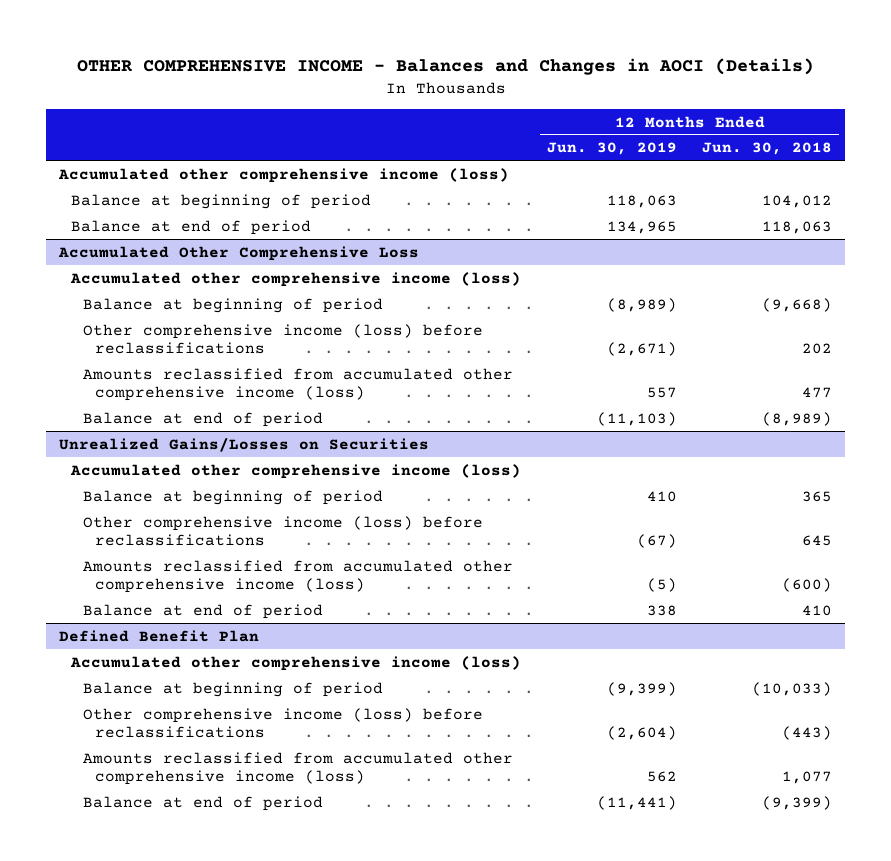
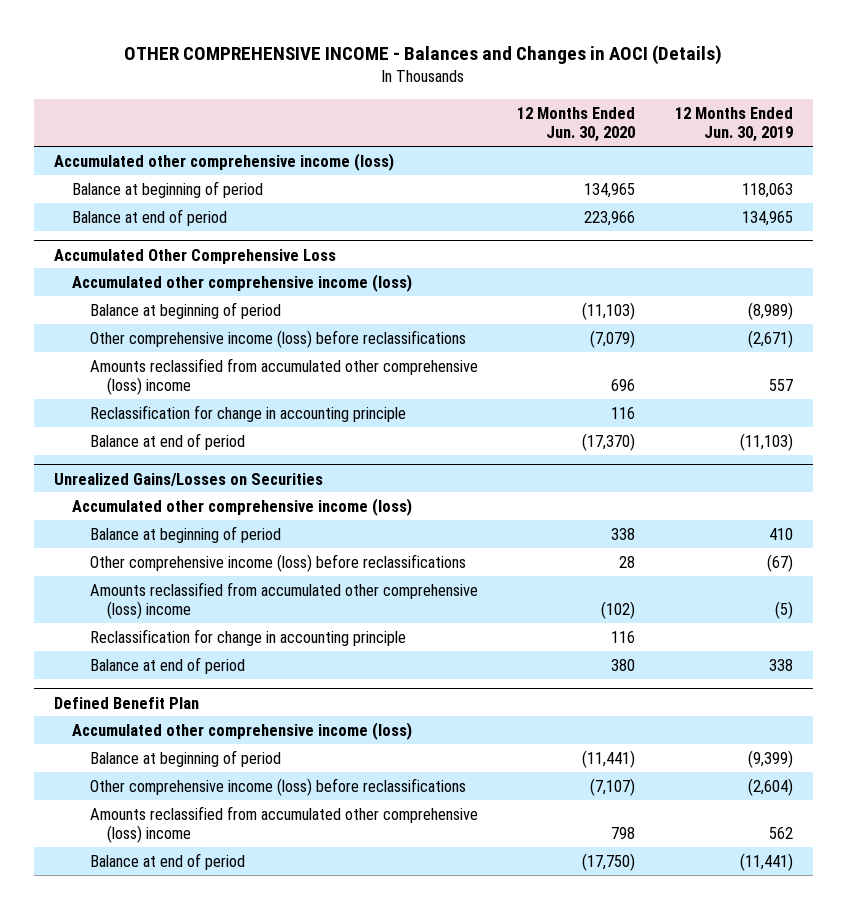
- | 12 Months Ended Jun. 30, 2019 | 12 Months Ended Jun. 30, 2018
+ | 12 Months Ended Jun. 30, 2020 | 12 Months Ended Jun. 30, 2019
@ Accumulated Other Comprehensive Loss
- Amounts reclassified from accumulated other comprehensive income (loss) | 557 | 477
+ Amounts reclassified from accumulated other comprehensive (loss) income | 696 | 557
+ Reclassification for change in accounting principle | 116 |
@ Unrealized Gains/Losses on Securities
- Amounts reclassified from accumulated other comprehensive income (loss) | (5) | (600)
+ Amounts reclassified from accumulated other comprehensive (loss) income | (102) | (5)
+ Reclassification for change in accounting principle | 116 |
@ Defined Benefit Plan
- Amounts reclassified from accumulated other comprehensive income (loss) | 562 | 1,077
+ Amounts reclassified from accumulated other comprehensive (loss) income | 798 | 562

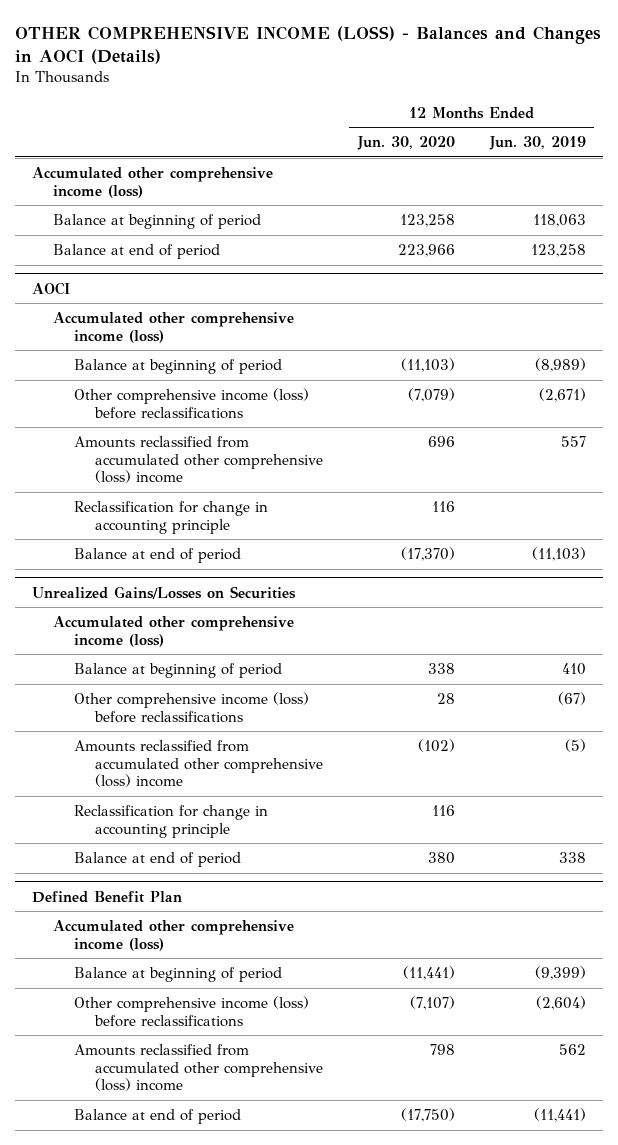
- OTHER COMPREHENSIVE INCOME - Balances and Changes in AOCI (Details)
+ OTHER COMPREHENSIVE INCOME (LOSS) - Balances and Changes in AOCI (Details)
- Balance at beginning of period | 134,965 | 118,063
- Balance at end of period | 223,966 | 134,965
- Accumulated Other Comprehensive Loss
+ Balance at beginning of period | 123,258 | 118,063
+ Balance at end of period | 223,966 | 123,258
+ AOCI

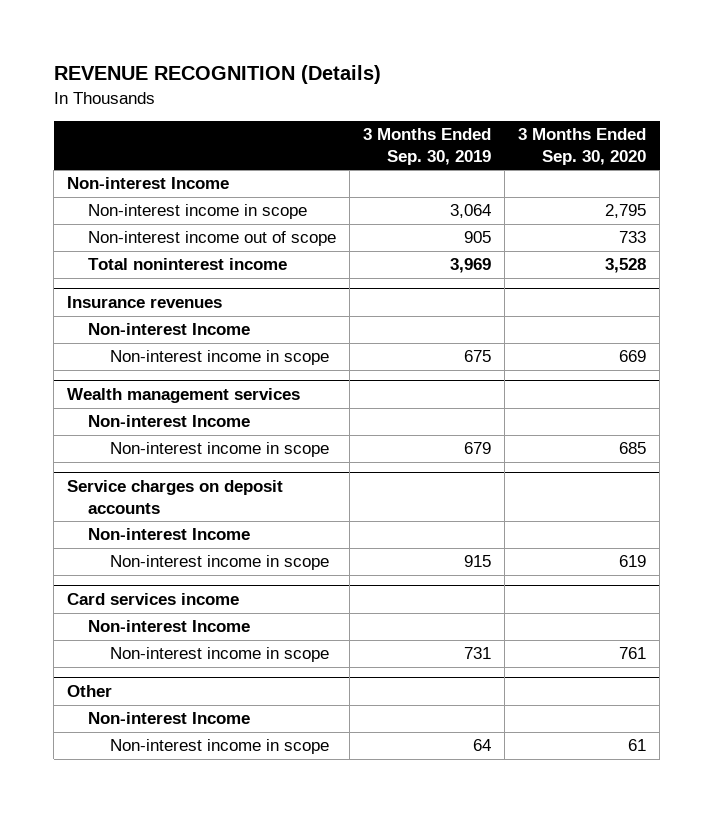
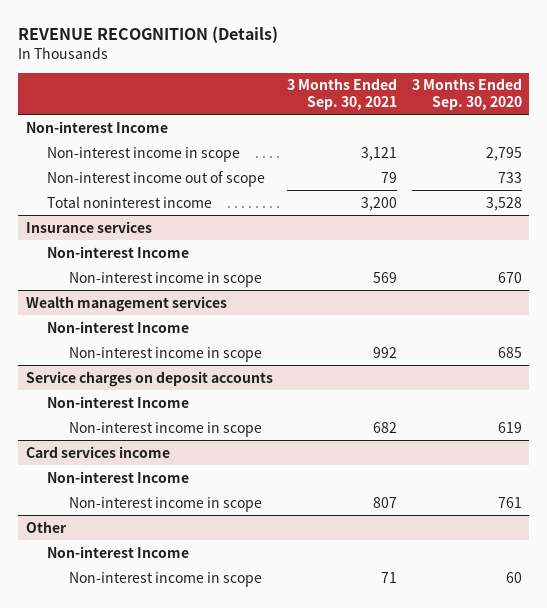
- | 3 Months Ended Sep. 30, 2019 | 3 Months Ended Sep. 30, 2020
+ | 3 Months Ended Sep. 30, 2021 | 3 Months Ended Sep. 30, 2020
- Insurance revenues
+ Insurance services
- Non-interest income in scope | 675 | 669
+ Non-interest income in scope | 569 | 670
@ Other
- Non-interest income in scope | 64 | 61
+ Non-interest income in scope | 71 | 60

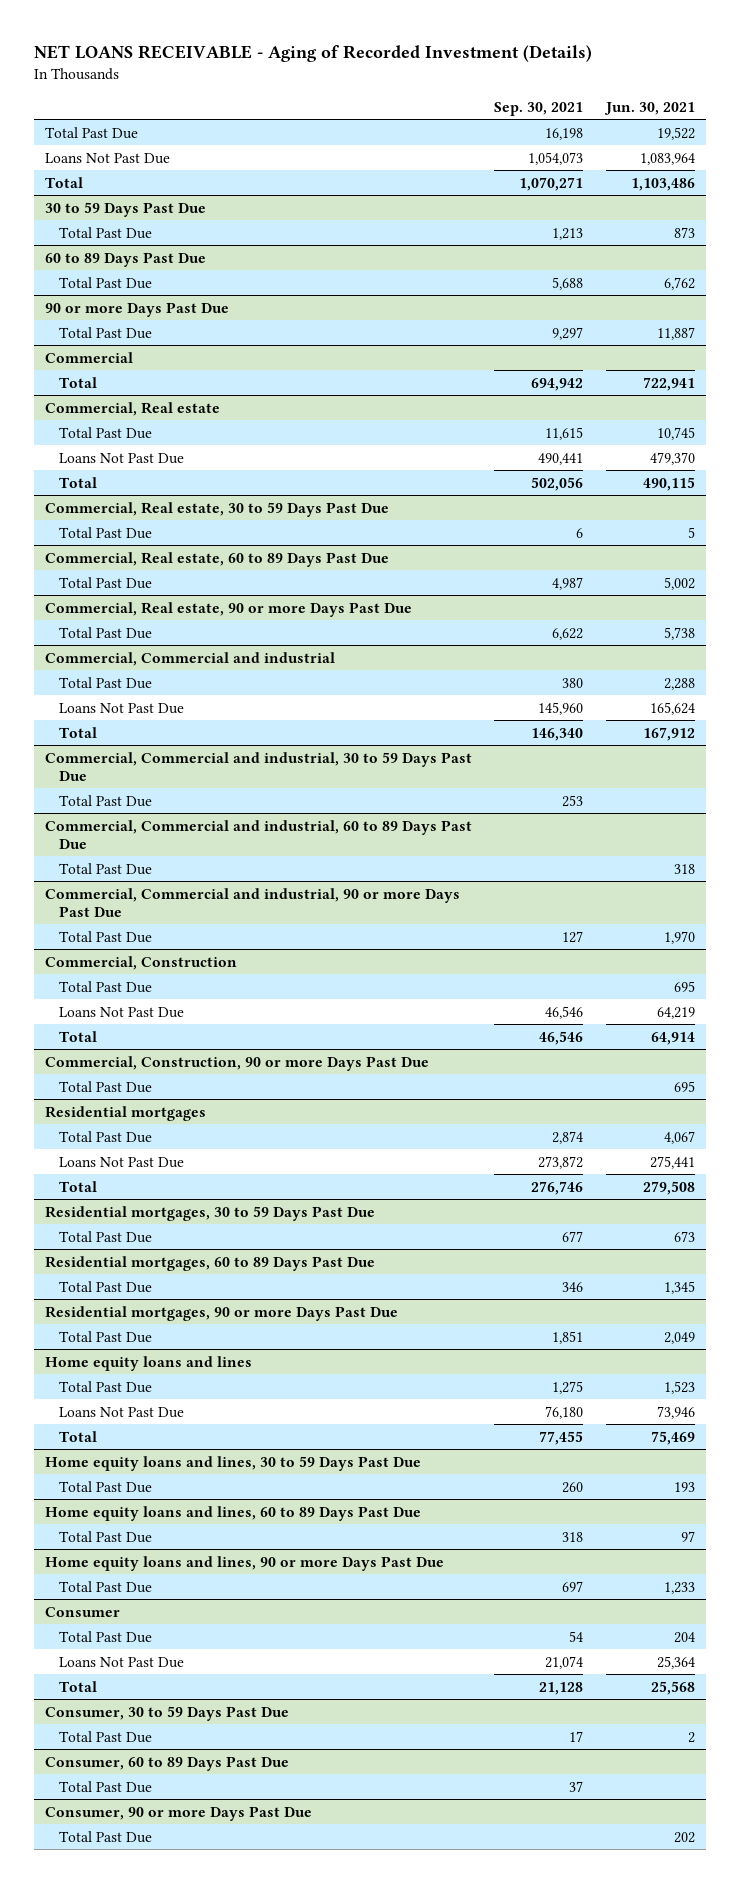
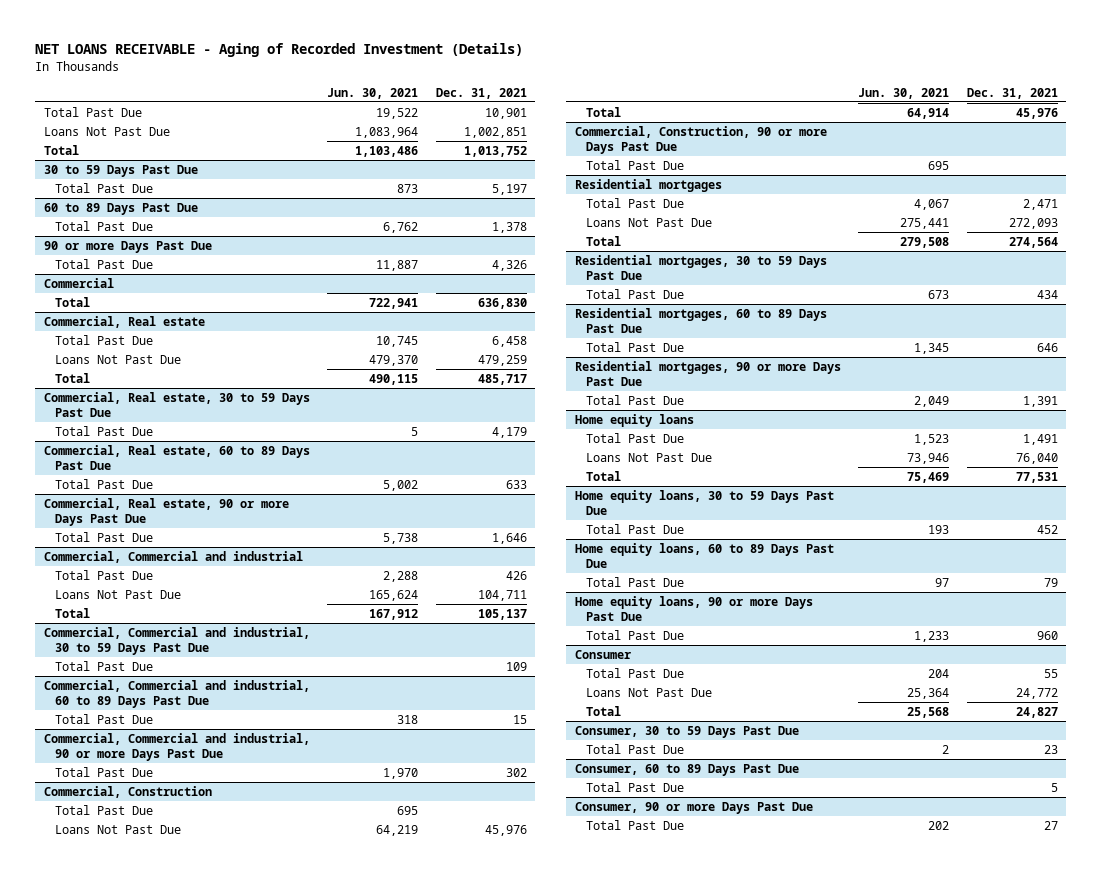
- | Sep. 30, 2021 | Jun. 30, 2021
+ | Jun. 30, 2021 | Dec. 31, 2021
- Home equity loans and lines
+ Home equity loans
- Home equity loans and lines, 30 to 59 Days Past Due
+ Home equity loans, 30 to 59 Days Past Due
- Home equity loans and lines, 60 to 89 Days Past Due
+ Home equity loans, 60 to 89 Days Past Due
- Home equity loans and lines, 90 or more Days Past Due
+ Home equity loans, 90 or more Days Past Due

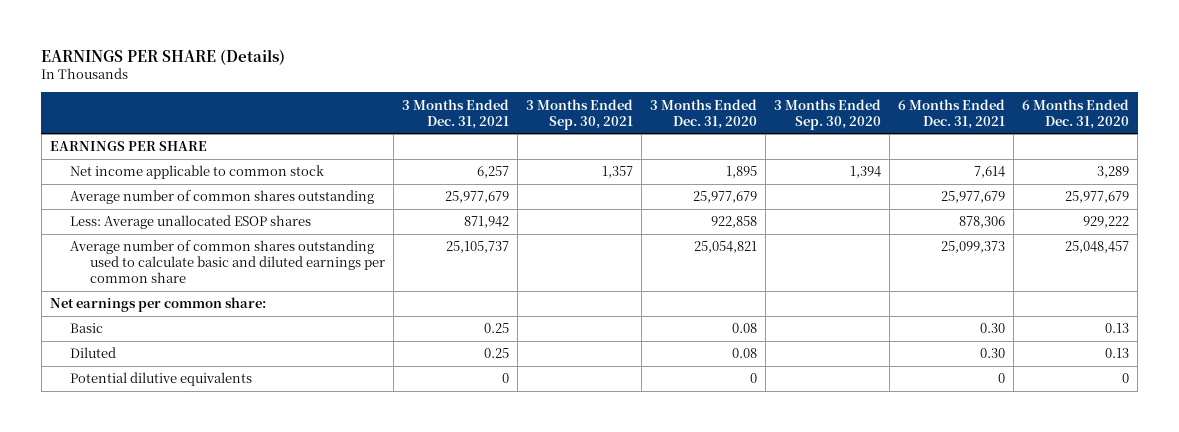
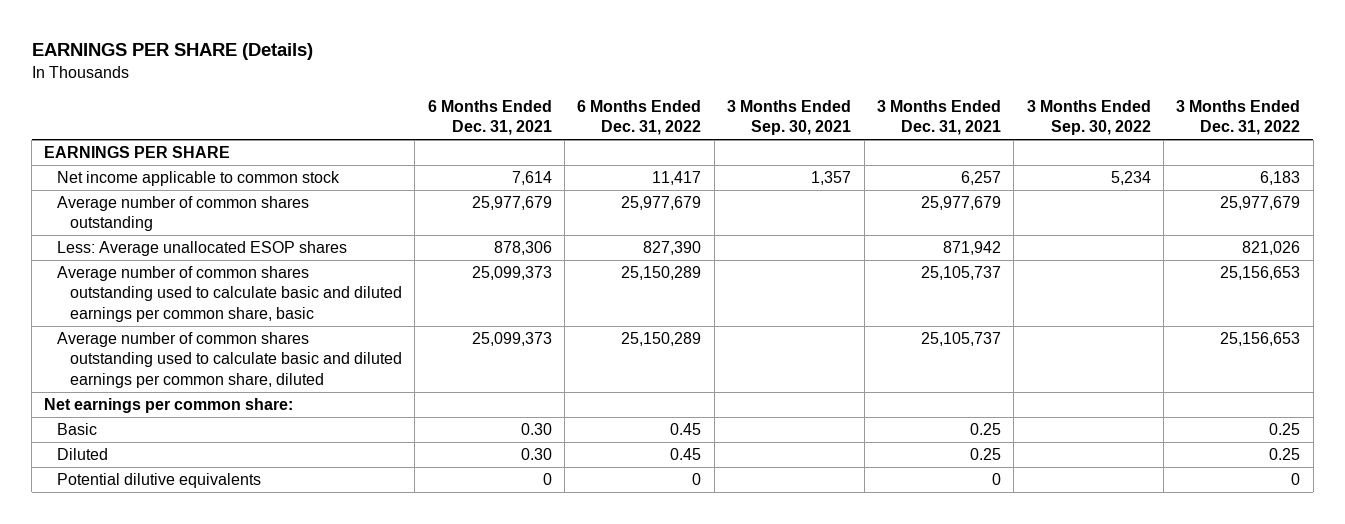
- | 3 Months Ended Dec. 31, 2021 | 3 Months Ended Sep. 30, 2021 | 3 Months Ended Dec. 31, 2020 | 3 Months Ended Sep. 30, 2020 | 6 Months Ended Dec. 31, 2021 | 6 Months Ended Dec. 31, 2020
+ | 6 Months Ended Dec. 31, 2021 | 6 Months Ended Dec. 31, 2022 | 3 Months Ended Sep. 30, 2021 | 3 Months Ended Dec. 31, 2021 | 3 Months Ended Sep. 30, 2022 | 3 Months Ended Dec. 31, 2022
- Average number of common shares outstanding used to calculate basic and diluted earnings per common share | 25,105,737 | | 25,054,821 | | 25,099,373 | 25,048,457
+ Average number of common shares outstanding used to calculate basic and diluted earnings per common share, basic | 25,099,373 | 25,150,289 | | 25,105,737 | | 25,156,653
+ Average number of common shares outstanding used to calculate basic and diluted earnings per common share, diluted | 25,099,373 | 25,150,289 | | 25,105,737 | | 25,156,653

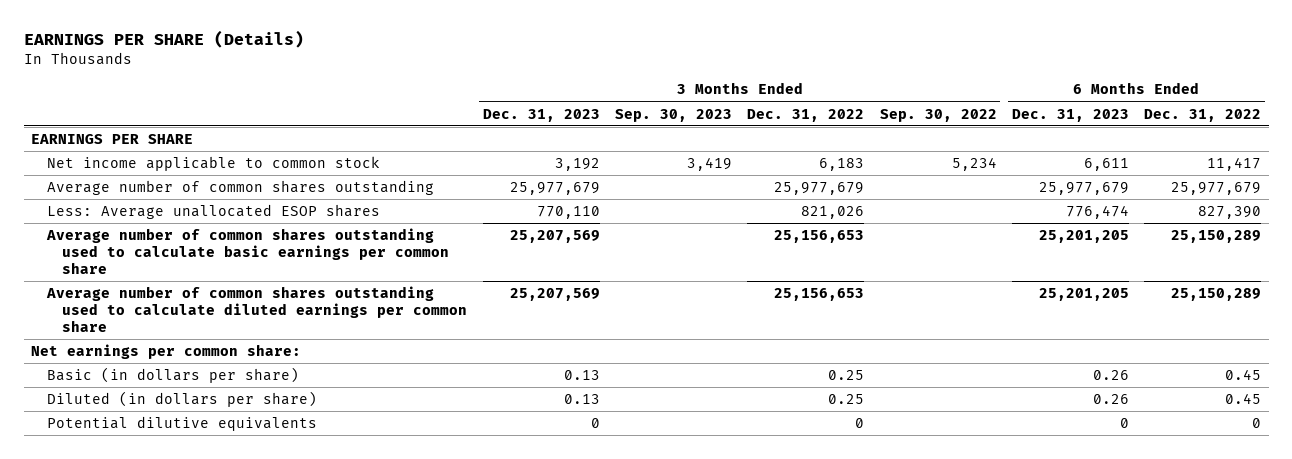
- | 6 Months Ended Dec. 31, 2021 | 6 Months Ended Dec. 31, 2022 | 3 Months Ended Sep. 30, 2021 | 3 Months Ended Dec. 31, 2021 | 3 Months Ended Sep. 30, 2022 | 3 Months Ended Dec. 31, 2022
+ | 3 Months Ended Dec. 31, 2023 | 3 Months Ended Sep. 30, 2023 | 3 Months Ended Dec. 31, 2022 | 3 Months Ended Sep. 30, 2022 | 6 Months Ended Dec. 31, 2023 | 6 Months Ended Dec. 31, 2022
- Average number of common shares outstanding used to calculate basic and diluted earnings per common share, basic | 25,099,373 | 25,150,289 | | 25,105,737 | | 25,156,653
- Average number of common shares outstanding used to calculate basic and diluted earnings per common share, diluted | 25,099,373 | 25,150,289 | | 25,105,737 | | 25,156,653
+ Average number of common shares outstanding used to calculate basic earnings per common share | 25,207,569 | | 25,156,653 | | 25,201,205 | 25,150,289
+ Average number of common shares outstanding used to calculate diluted earnings per common share | 25,207,569 | | 25,156,653 | | 25,201,205 | 25,150,289
- Basic | 0.30 | 0.45 | | 0.25 | | 0.25
- Diluted | 0.30 | 0.45 | | 0.25 | | 0.25
+ Basic (in dollars per share) | 0.13 | | 0.25 | | 0.26 | 0.45
+ Diluted (in dollars per share) | 0.13 | | 0.25 | | 0.26 | 0.45

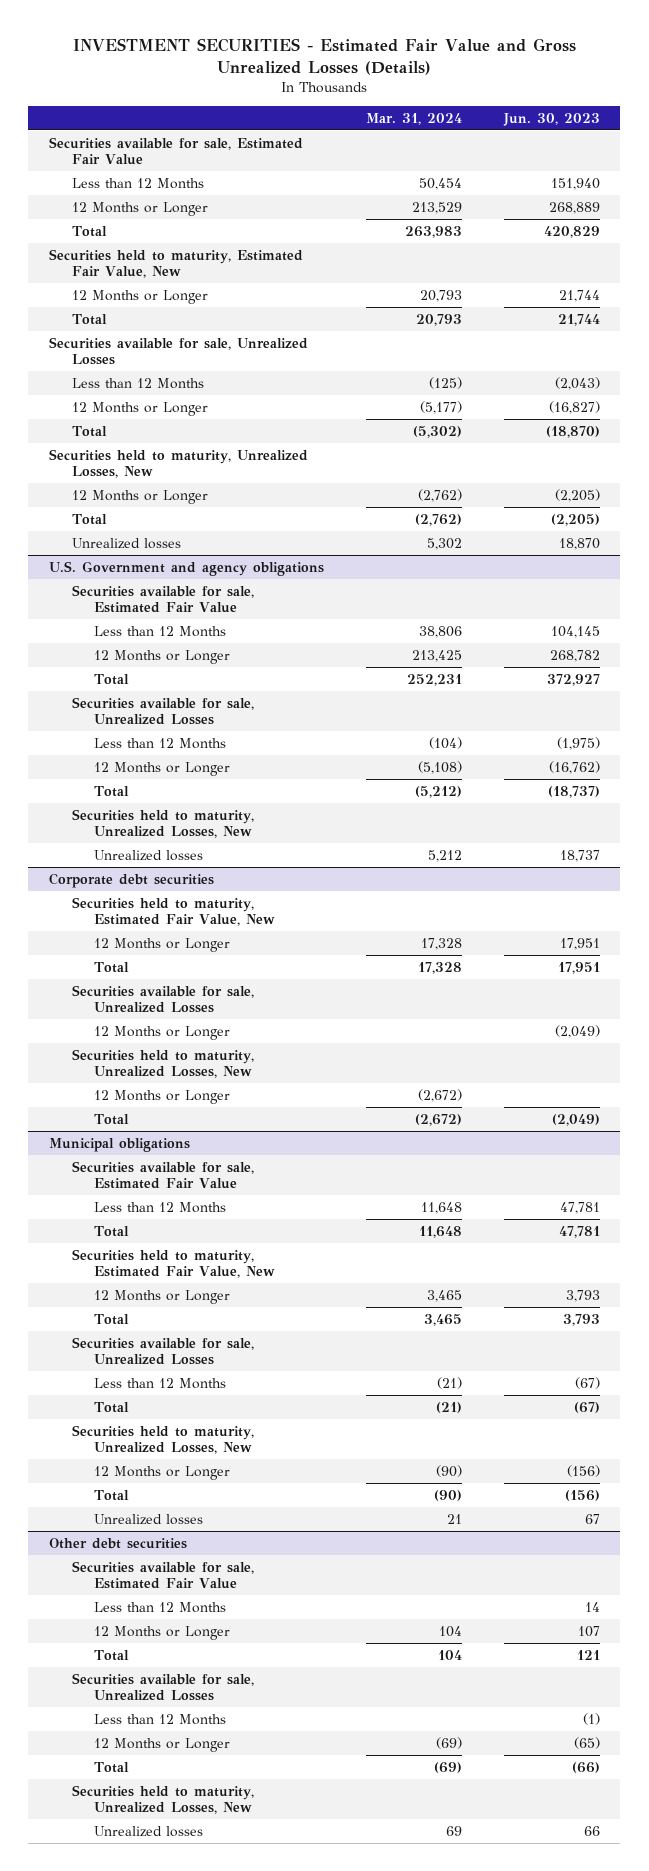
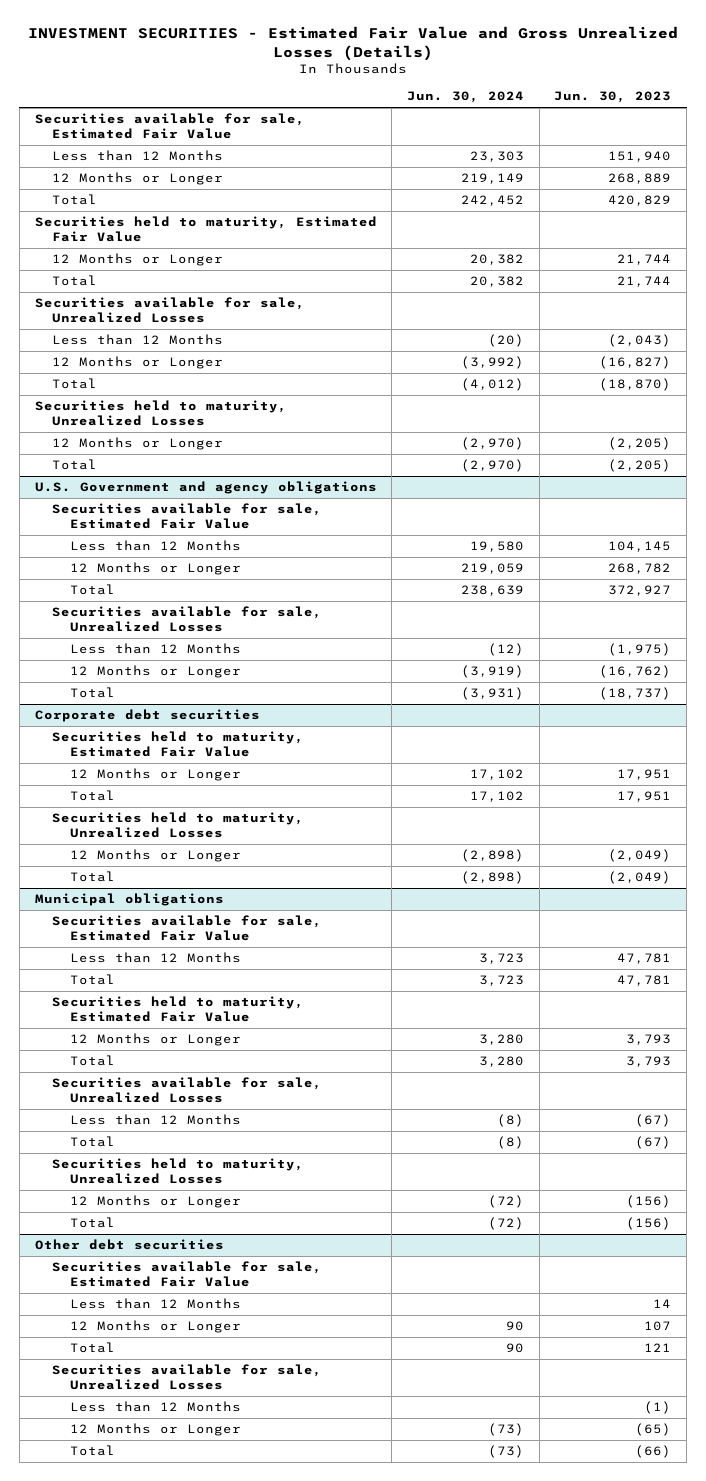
- | Mar. 31, 2024 | Jun. 30, 2023
+ | Jun. 30, 2024 | Jun. 30, 2023
- Securities held to maturity, Estimated Fair Value, New
+ Securities held to maturity, Estimated Fair Value
- Securities held to maturity, Unrealized Losses, New
+ Securities held to maturity, Unrealized Losses
- Unrealized losses | 5,302 | 18,870
@ U.S. Government and agency obligations
- Securities held to maturity, Unrealized Losses, New
- Unrealized losses | 5,212 | 18,737
@ Corporate debt securities
- Securities held to maturity, Estimated Fair Value, New
+ Securities held to maturity, Estimated Fair Value
- Securities available for sale, Unrealized Losses
+ Securities held to maturity, Unrealized Losses
- Securities held to maturity, Unrealized Losses, New
- 12 Months or Longer | (2,672) |
@ Municipal obligations
- Securities held to maturity, Estimated Fair Value, New
+ Securities held to maturity, Estimated Fair Value
- Securities held to maturity, Unrealized Losses, New
+ Securities held to maturity, Unrealized Losses
- Unrealized losses | 21 | 67
@ Other debt securities
- Securities held to maturity, Unrealized Losses, New
- Unrealized losses | 69 | 66

